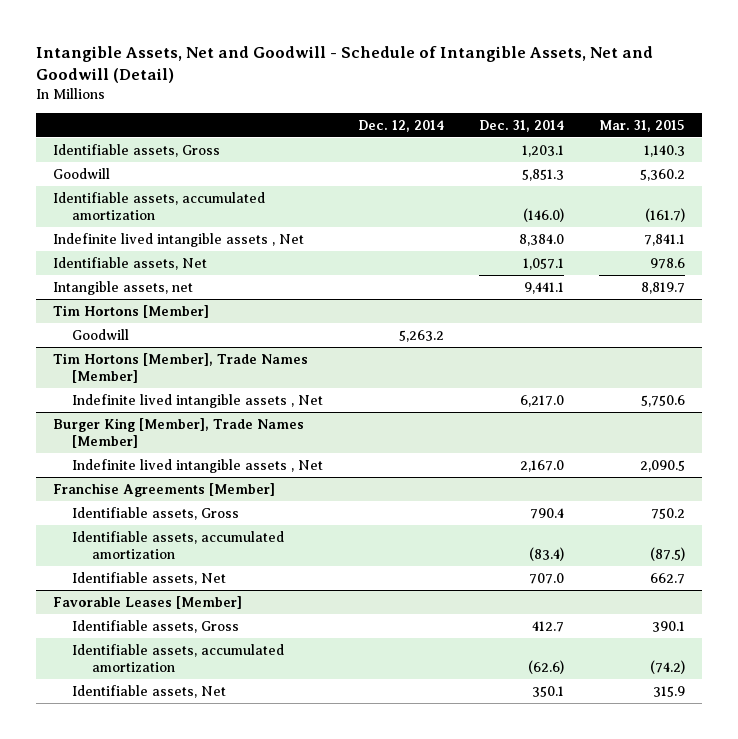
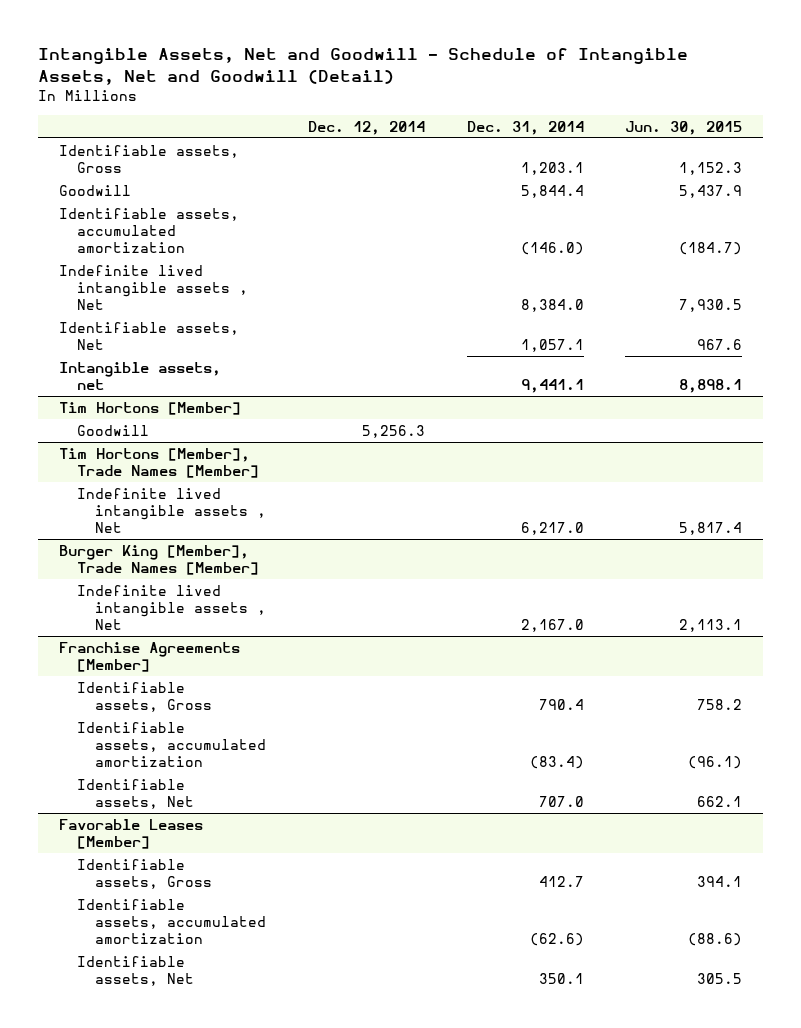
- | Dec. 12, 2014 | Dec. 31, 2014 | Mar. 31, 2015
+ | Dec. 12, 2014 | Dec. 31, 2014 | Jun. 30, 2015
- Goodwill | | 5,851.3 | 5,360.2
+ Goodwill | | 5,844.4 | 5,437.9
@ Tim Hortons [Member]
- Goodwill | 5,263.2 | |
+ Goodwill | 5,256.3 | |

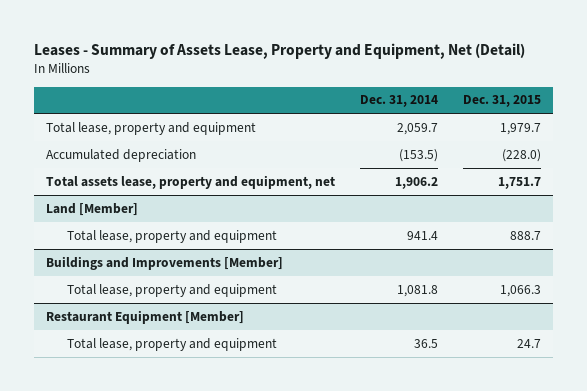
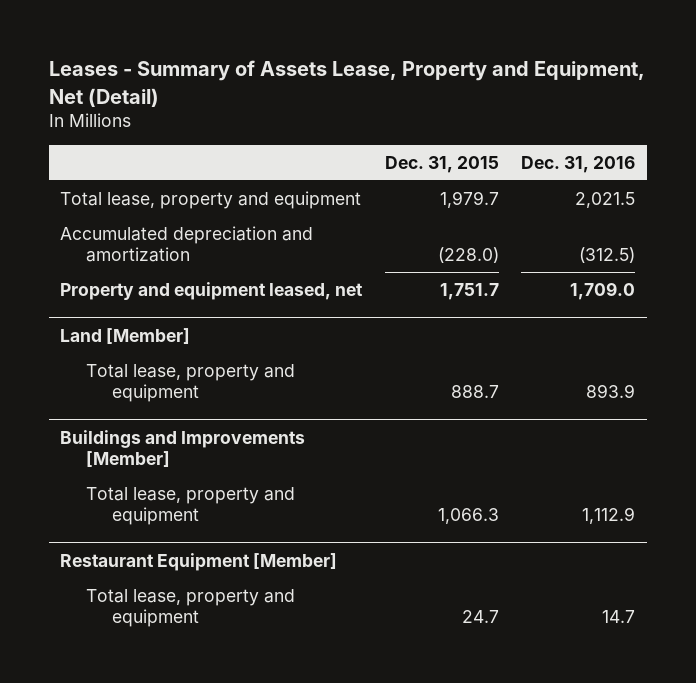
- | Dec. 31, 2014 | Dec. 31, 2015
+ | Dec. 31, 2015 | Dec. 31, 2016
- Accumulated depreciation | (153.5) | (228.0)
- Total assets lease, property and equipment, net | 1,906.2 | 1,751.7
+ Accumulated depreciation and amortization | (228.0) | (312.5)
+ Property and equipment leased, net | 1,751.7 | 1,709.0

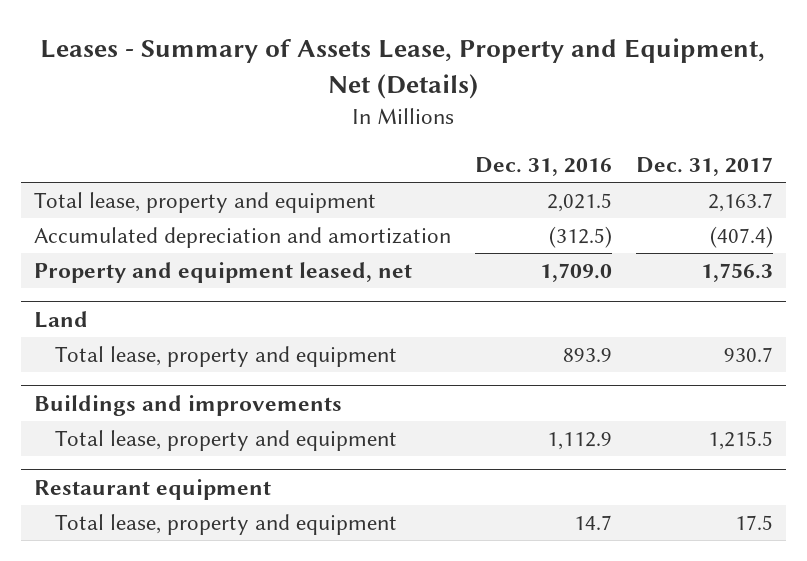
- Leases - Summary of Assets Lease, Property and Equipment, Net (Detail)
+ Leases - Summary of Assets Lease, Property and Equipment, Net (Details)
- | Dec. 31, 2015 | Dec. 31, 2016
+ | Dec. 31, 2016 | Dec. 31, 2017
- Land [Member]
+ Land
- Buildings and Improvements [Member]
+ Buildings and improvements
- Restaurant Equipment [Member]
+ Restaurant equipment

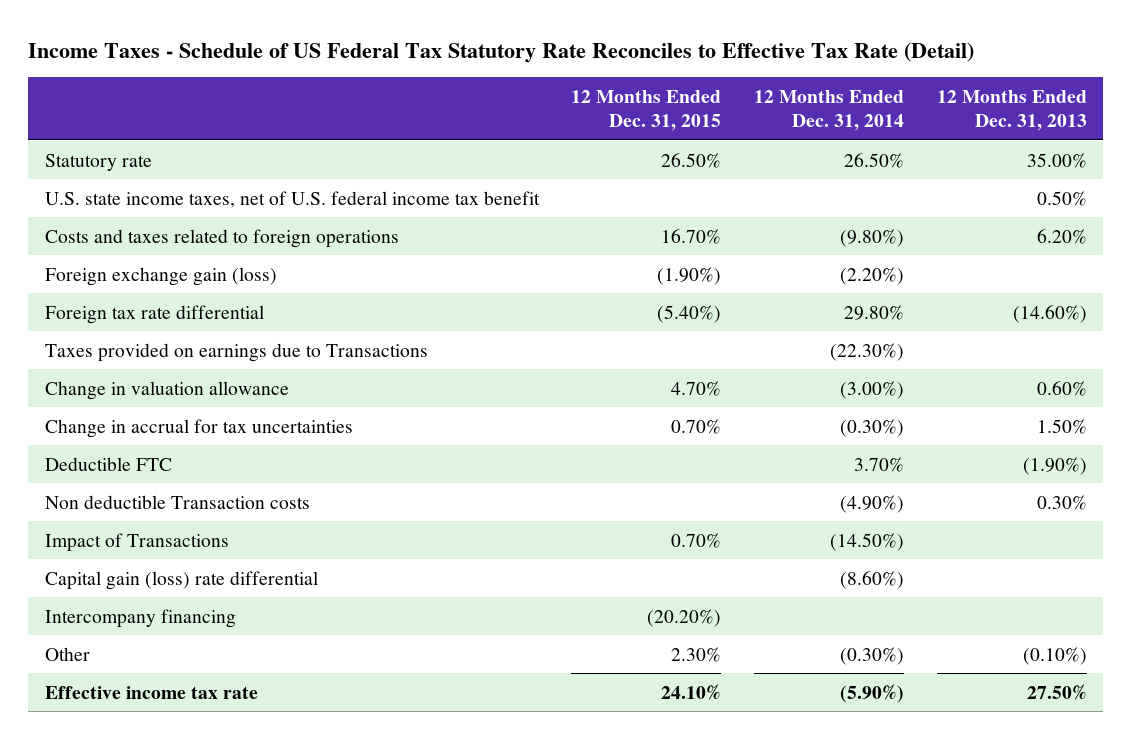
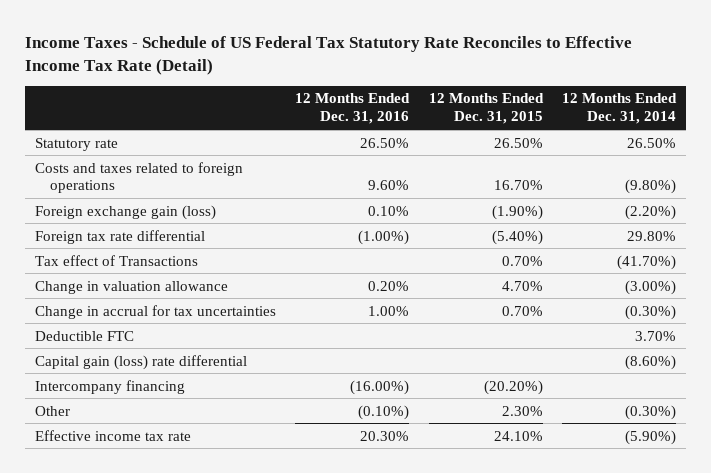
- Income Taxes - Schedule of US Federal Tax Statutory Rate Reconciles to Effective Tax Rate (Detail)
+ Income Taxes - Schedule of US Federal Tax Statutory Rate Reconciles to Effective Income Tax Rate (Detail)
- | 12 Months Ended Dec. 31, 2015 | 12 Months Ended Dec. 31, 2014 | 12 Months Ended Dec. 31, 2013
+ | 12 Months Ended Dec. 31, 2016 | 12 Months Ended Dec. 31, 2015 | 12 Months Ended Dec. 31, 2014
- U.S. state income taxes, net of U.S. federal income tax benefit | | | 0.50%
- Taxes provided on earnings due to Transactions | | (22.30%) |
+ Tax effect of Transactions | | 0.70% | (41.70%)
- Non deductible Transaction costs | | (4.90%) | 0.30%
- Impact of Transactions | 0.70% | (14.50%) |

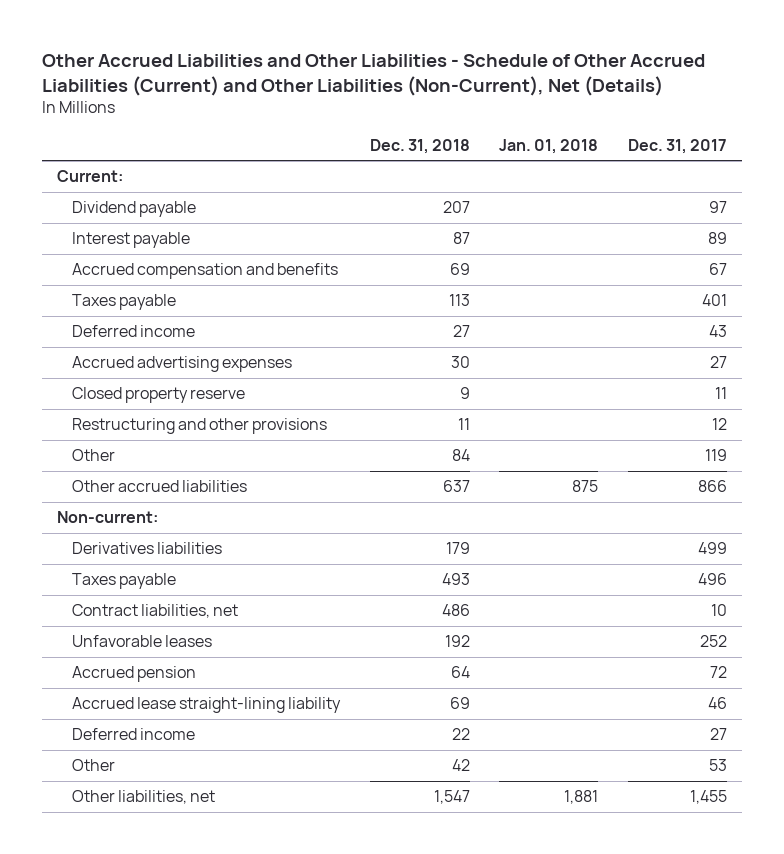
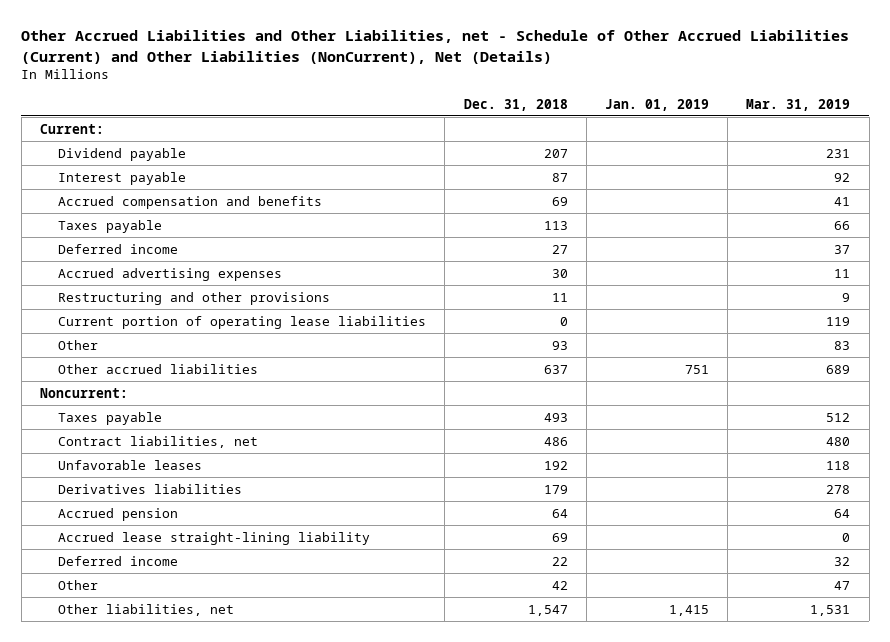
- Other Accrued Liabilities and Other Liabilities - Schedule of Other Accrued Liabilities (Current) and Other Liabilities (Non-Current), Net (Details)
+ Other Accrued Liabilities and Other Liabilities, net - Schedule of Other Accrued Liabilities (Current) and Other Liabilities (NonCurrent), Net (Details)
- | Dec. 31, 2018 | Jan. 01, 2018 | Dec. 31, 2017
+ | Dec. 31, 2018 | Jan. 01, 2019 | Mar. 31, 2019
- Closed property reserve | 9 | | 11
- Other | 84 | | 119
+ Current portion of operating lease liabilities | 0 | | 119
+ Other | 93 | | 83
- Non-current:
+ Noncurrent:
moved down: Derivatives liabilities | 179 | | 278

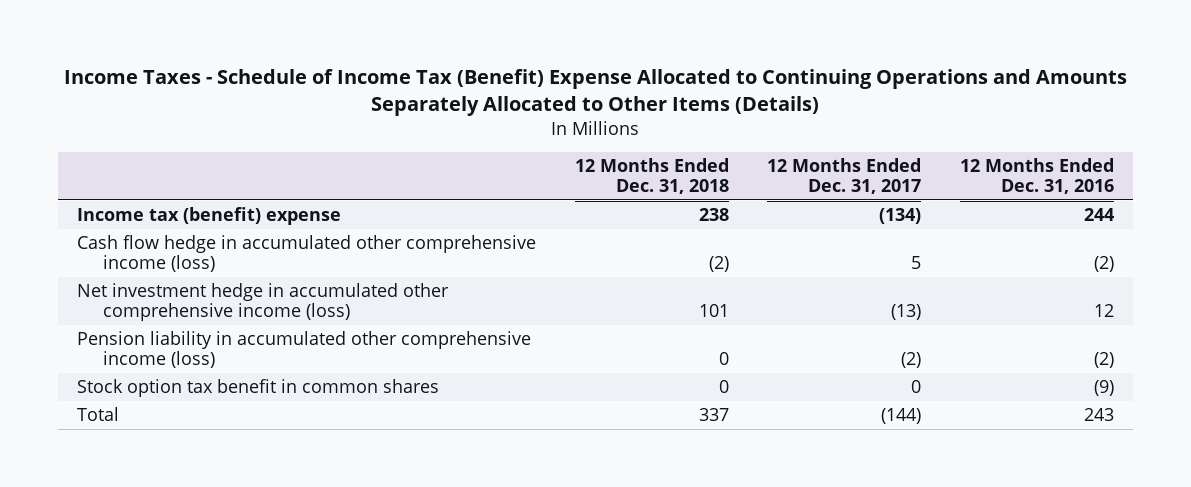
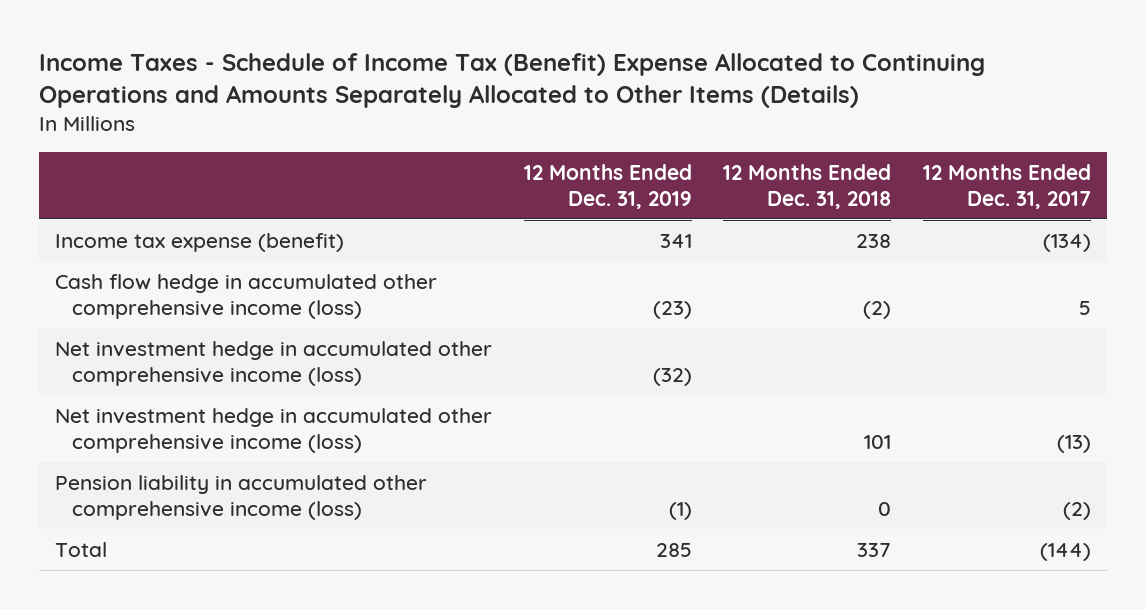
- | 12 Months Ended Dec. 31, 2018 | 12 Months Ended Dec. 31, 2017 | 12 Months Ended Dec. 31, 2016
+ | 12 Months Ended Dec. 31, 2019 | 12 Months Ended Dec. 31, 2018 | 12 Months Ended Dec. 31, 2017
- Income tax (benefit) expense | 238 | (134) | 244
+ Income tax expense (benefit) | 341 | 238 | (134)
+ Net investment hedge in accumulated other comprehensive income (loss) | (32) | |
- Stock option tax benefit in common shares | 0 | 0 | (9)

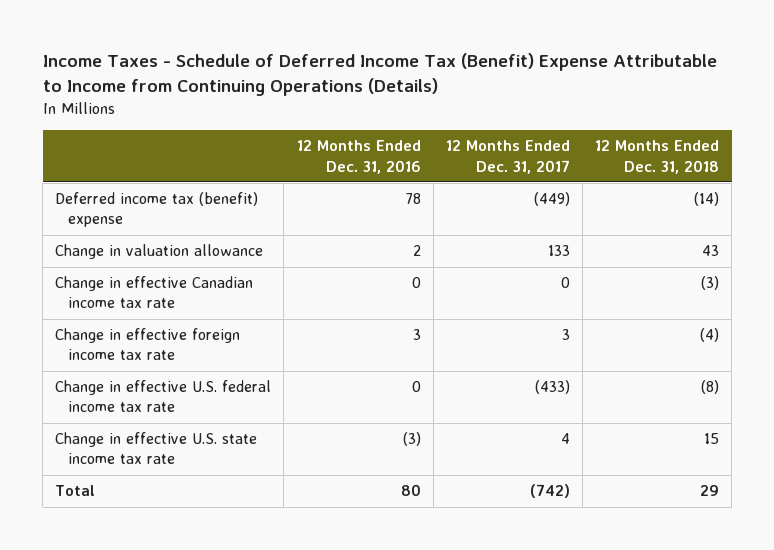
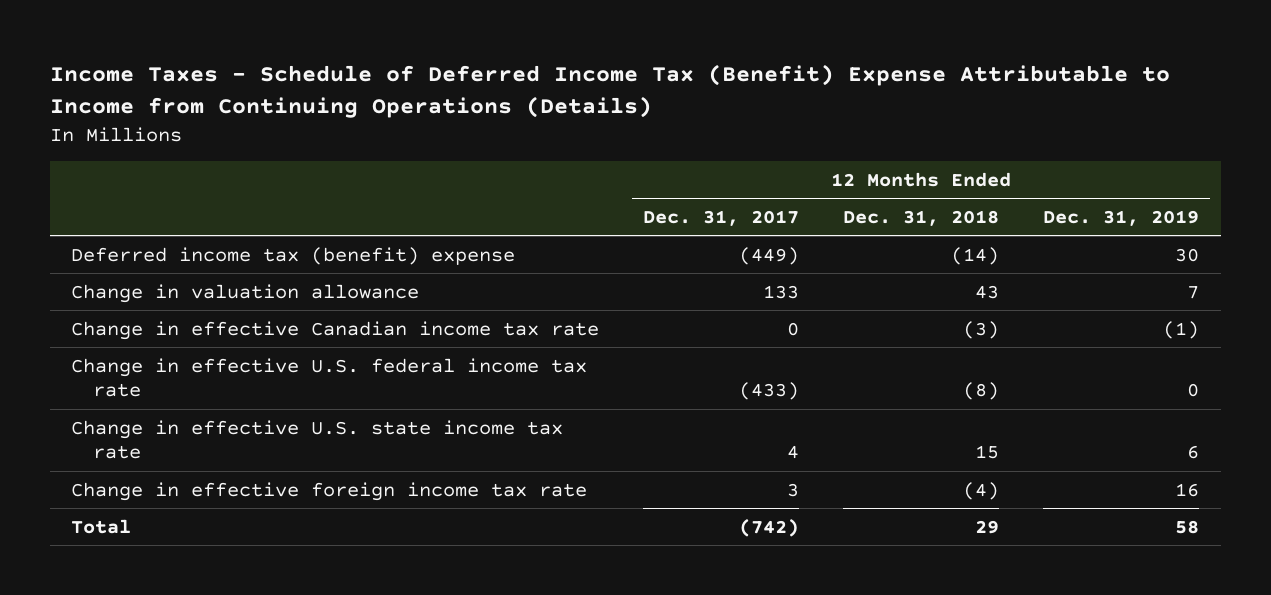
- | 12 Months Ended Dec. 31, 2016 | 12 Months Ended Dec. 31, 2017 | 12 Months Ended Dec. 31, 2018
+ | 12 Months Ended Dec. 31, 2017 | 12 Months Ended Dec. 31, 2018 | 12 Months Ended Dec. 31, 2019
moved down: Change in effective foreign income tax rate | 3 | (4) | 16

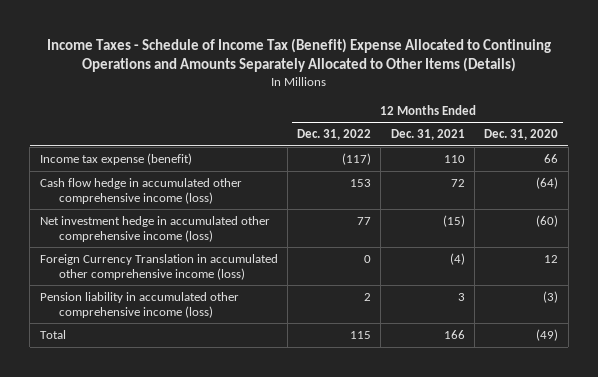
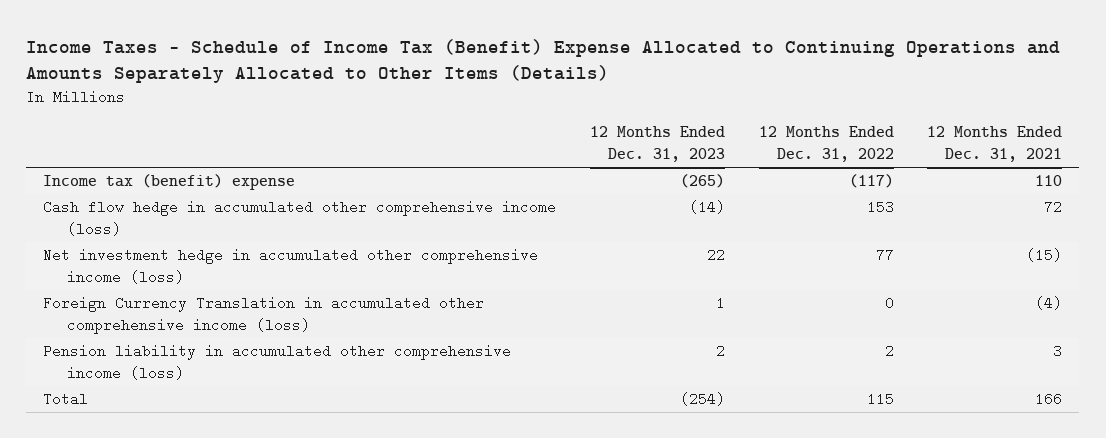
- | 12 Months Ended Dec. 31, 2022 | 12 Months Ended Dec. 31, 2021 | 12 Months Ended Dec. 31, 2020
+ | 12 Months Ended Dec. 31, 2023 | 12 Months Ended Dec. 31, 2022 | 12 Months Ended Dec. 31, 2021
- Income tax expense (benefit) | (117) | 110 | 66
+ Income tax (benefit) expense | (265) | (117) | 110

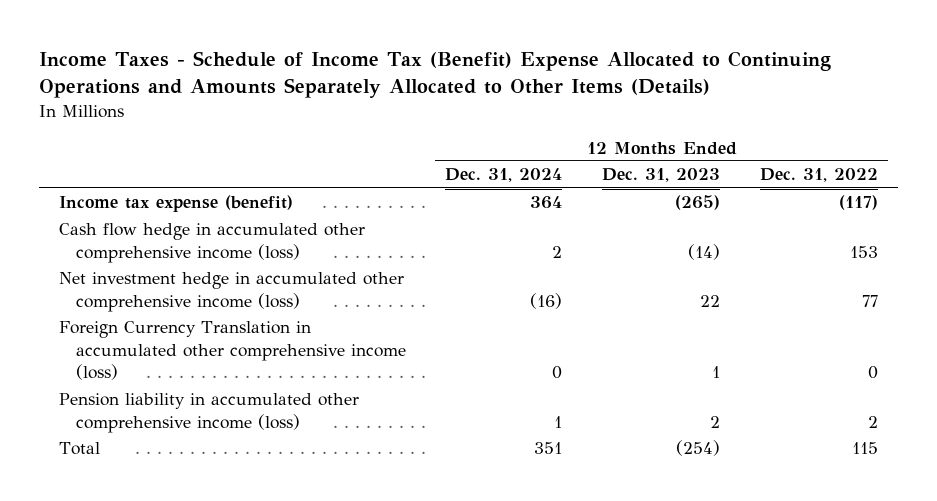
- | 12 Months Ended Dec. 31, 2023 | 12 Months Ended Dec. 31, 2022 | 12 Months Ended Dec. 31, 2021
+ | 12 Months Ended Dec. 31, 2024 | 12 Months Ended Dec. 31, 2023 | 12 Months Ended Dec. 31, 2022
- Income tax (benefit) expense | (265) | (117) | 110
+ Income tax expense (benefit) | 364 | (265) | (117)

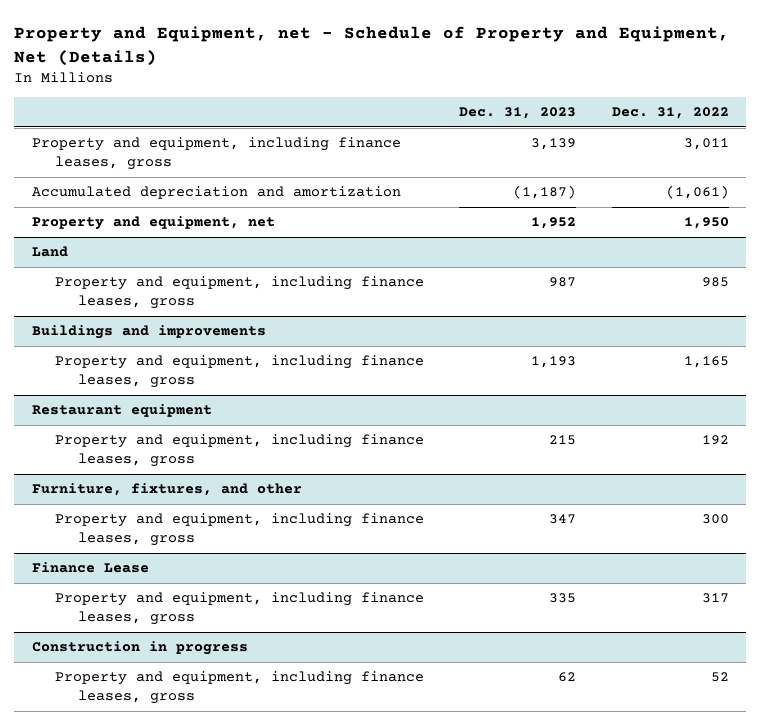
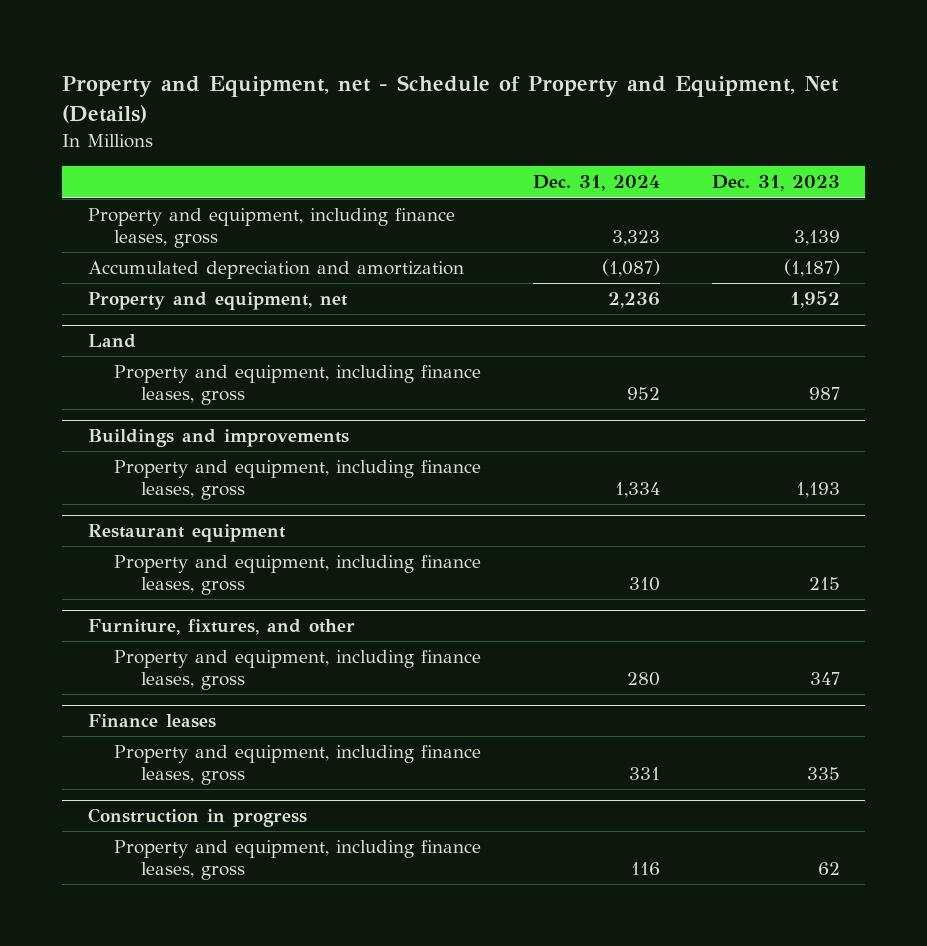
- | Dec. 31, 2023 | Dec. 31, 2022
+ | Dec. 31, 2024 | Dec. 31, 2023
- Finance Lease
+ Finance leases

